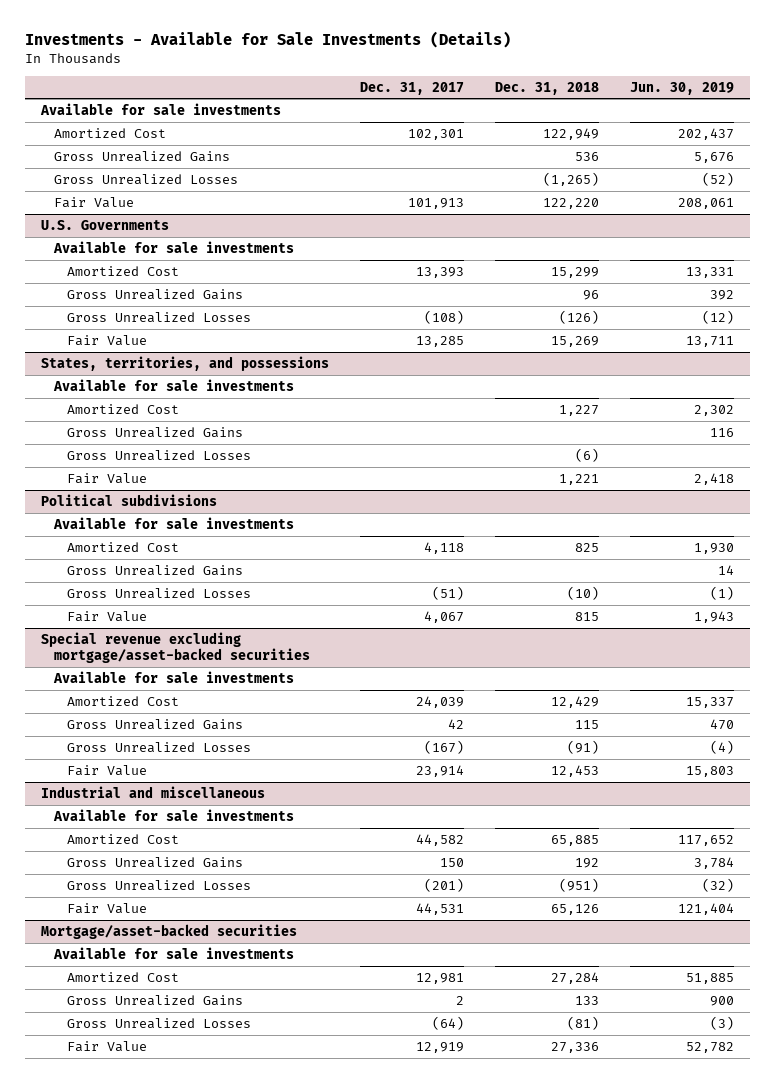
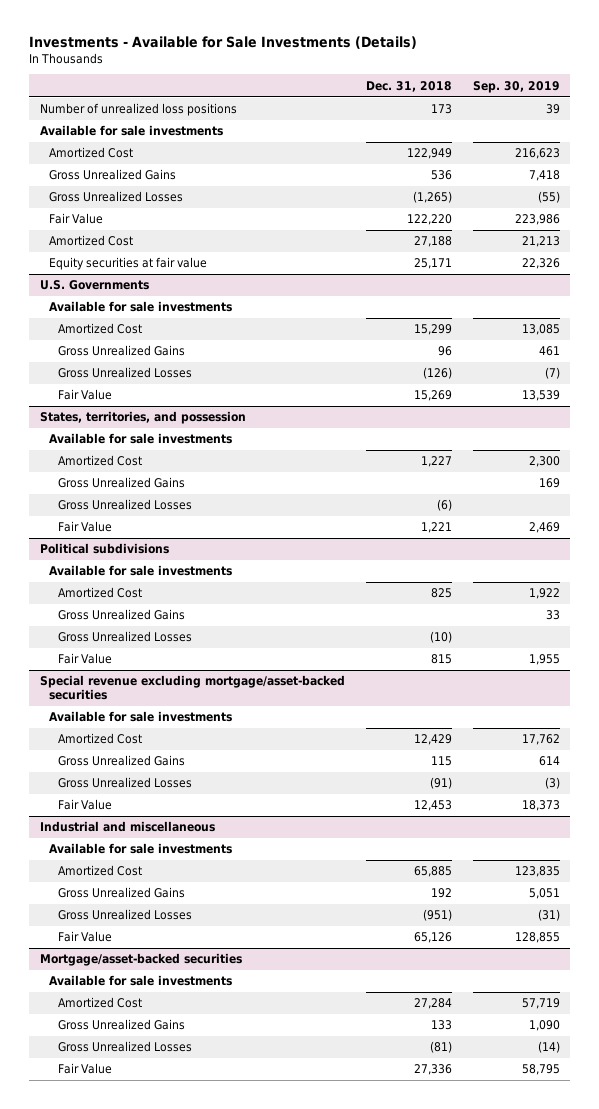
- | Dec. 31, 2017 | Dec. 31, 2018 | Jun. 30, 2019
+ | Dec. 31, 2018 | Sep. 30, 2019
+ Number of unrealized loss positions | 173 | 39
+ Amortized Cost | 27,188 | 21,213
+ Equity securities at fair value | 25,171 | 22,326
- States, territories, and possessions
+ States, territories, and possession

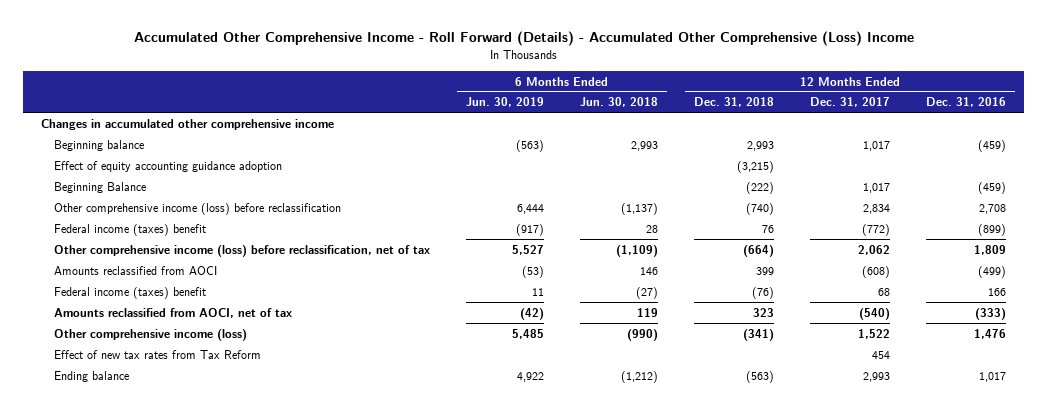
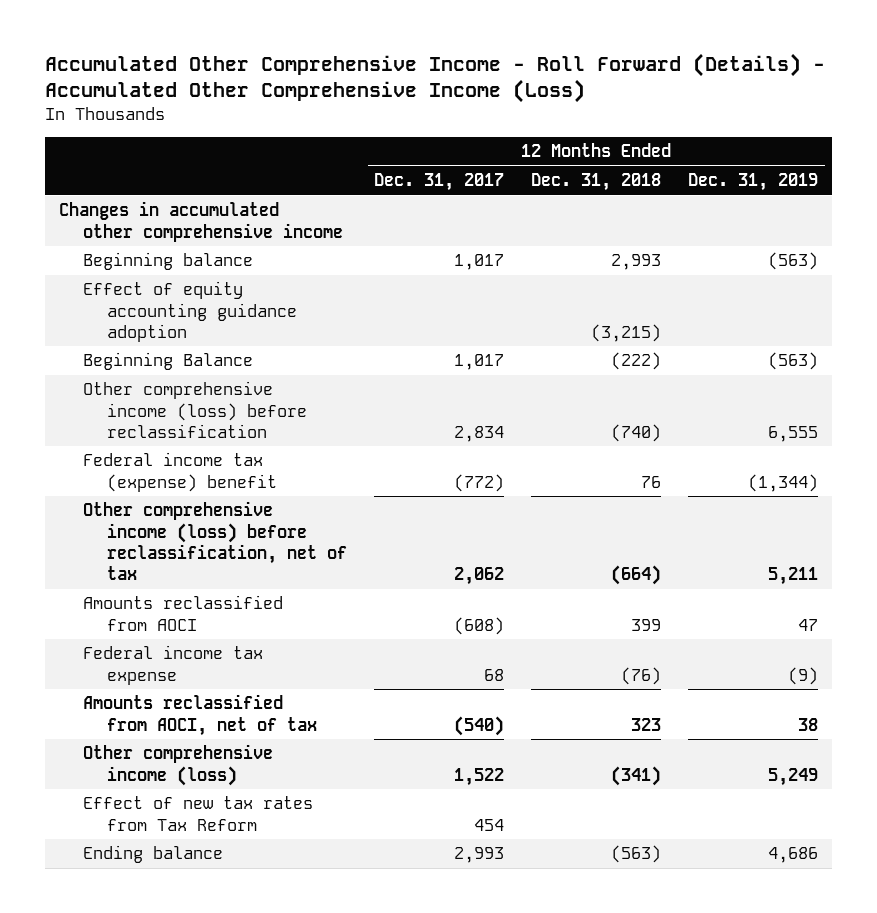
- Accumulated Other Comprehensive Income - Roll Forward (Details) - Accumulated Other Comprehensive (Loss) Income
+ Accumulated Other Comprehensive Income - Roll Forward (Details) - Accumulated Other Comprehensive Income (Loss)
- | 6 Months Ended Jun. 30, 2019 | 6 Months Ended Jun. 30, 2018 | 12 Months Ended Dec. 31, 2018 | 12 Months Ended Dec. 31, 2017 | 12 Months Ended Dec. 31, 2016
+ | 12 Months Ended Dec. 31, 2017 | 12 Months Ended Dec. 31, 2018 | 12 Months Ended Dec. 31, 2019
- Federal income (taxes) benefit | (917) | 28 | 76 | (772) | (899)
+ Federal income tax (expense) benefit | (772) | 76 | (1,344)
- Federal income (taxes) benefit | 11 | (27) | (76) | 68 | 166
+ Federal income tax expense | 68 | (76) | (9)

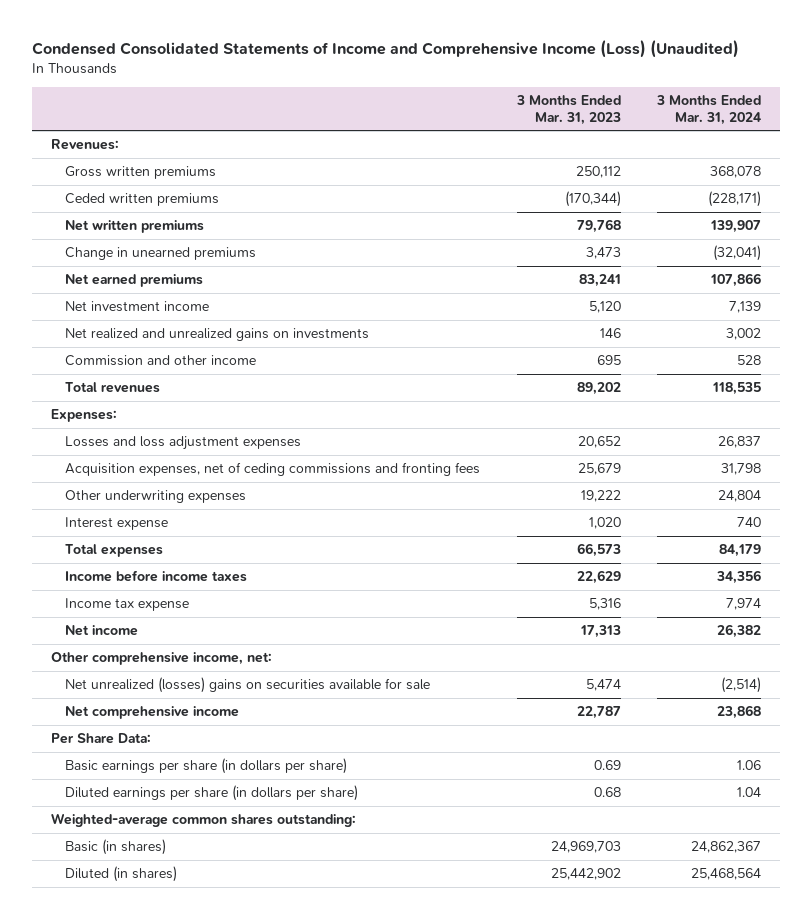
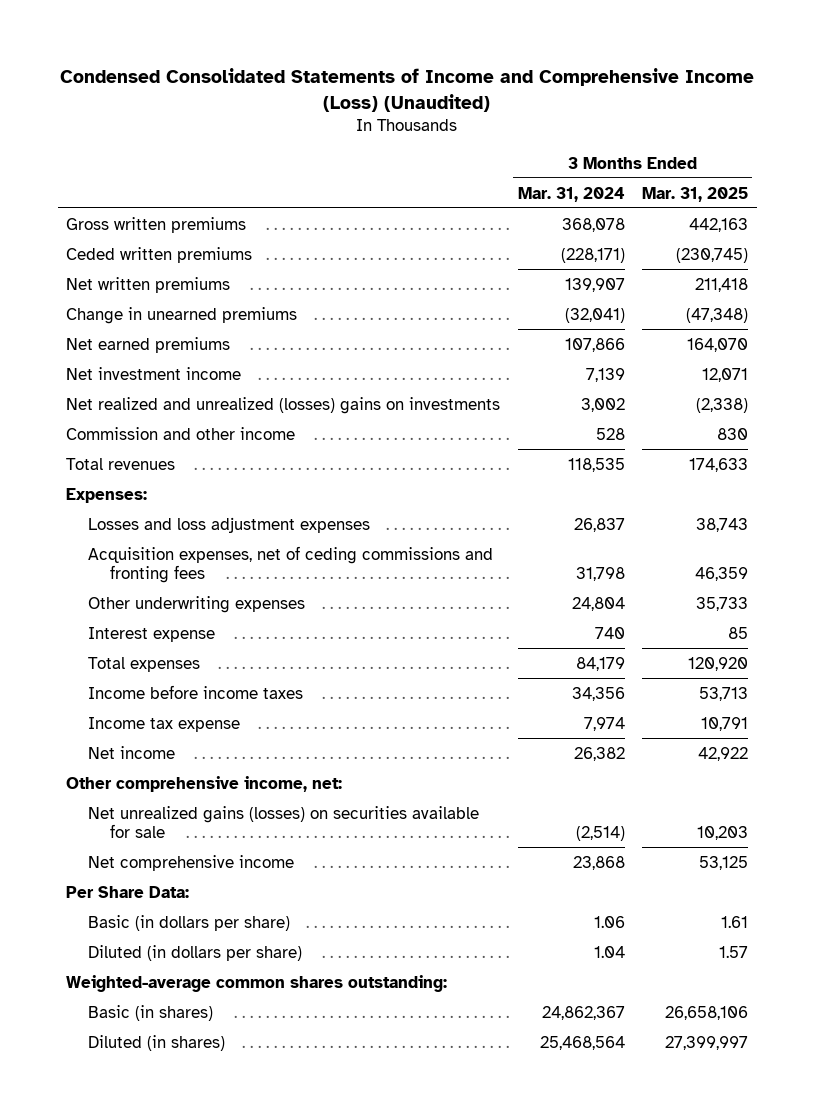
- | 3 Months Ended Mar. 31, 2023 | 3 Months Ended Mar. 31, 2024
+ | 3 Months Ended Mar. 31, 2024 | 3 Months Ended Mar. 31, 2025
- Revenues:
- Net realized and unrealized gains on investments | 146 | 3,002
+ Net realized and unrealized (losses) gains on investments | 3,002 | (2,338)
- Net unrealized (losses) gains on securities available for sale | 5,474 | (2,514)
+ Net unrealized gains (losses) on securities available for sale | (2,514) | 10,203
- Basic earnings per share (in dollars per share) | 0.69 | 1.06
- Diluted earnings per share (in dollars per share) | 0.68 | 1.04
+ Basic (in dollars per share) | 1.06 | 1.61
+ Diluted (in dollars per share) | 1.04 | 1.57

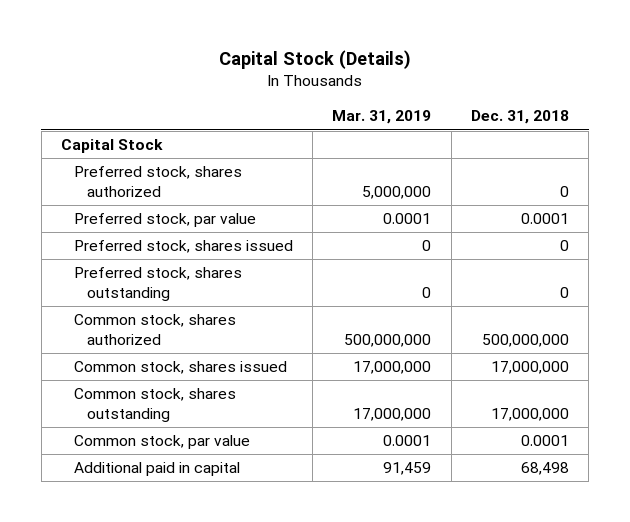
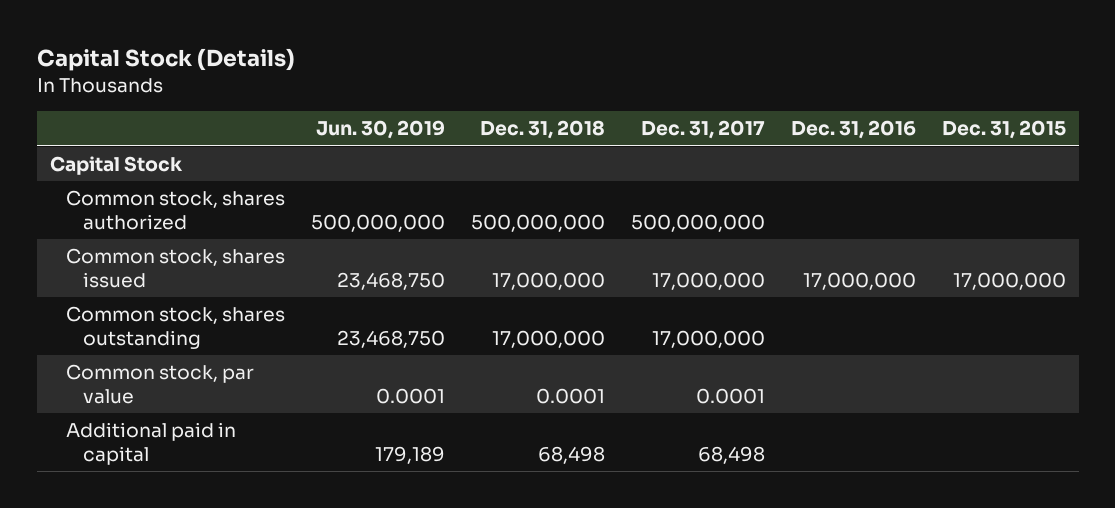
- | Mar. 31, 2019 | Dec. 31, 2018
+ | Jun. 30, 2019 | Dec. 31, 2018 | Dec. 31, 2017 | Dec. 31, 2016 | Dec. 31, 2015
- Preferred stock, shares authorized | 5,000,000 | 0
- Preferred stock, par value | 0.0001 | 0.0001
- Preferred stock, shares issued | 0 | 0
- Preferred stock, shares outstanding | 0 | 0

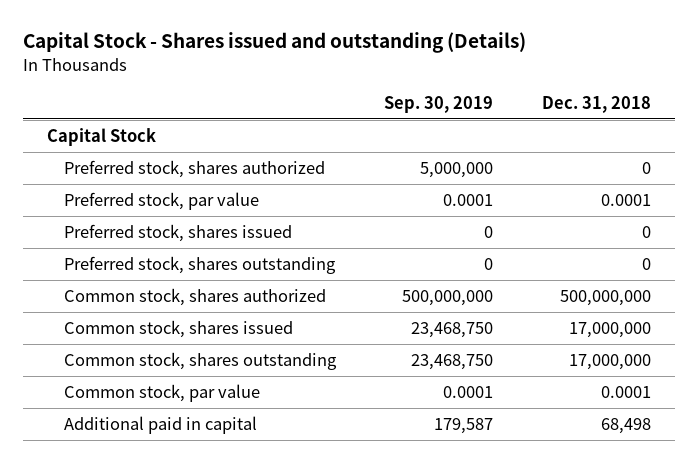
- Capital Stock (Details)
+ Capital Stock - Shares issued and outstanding (Details)
- | Jun. 30, 2019 | Dec. 31, 2018 | Dec. 31, 2017 | Dec. 31, 2016 | Dec. 31, 2015
+ | Sep. 30, 2019 | Dec. 31, 2018
+ Preferred stock, shares authorized | 5,000,000 | 0
+ Preferred stock, par value | 0.0001 | 0.0001
+ Preferred stock, shares issued | 0 | 0
+ Preferred stock, shares outstanding | 0 | 0

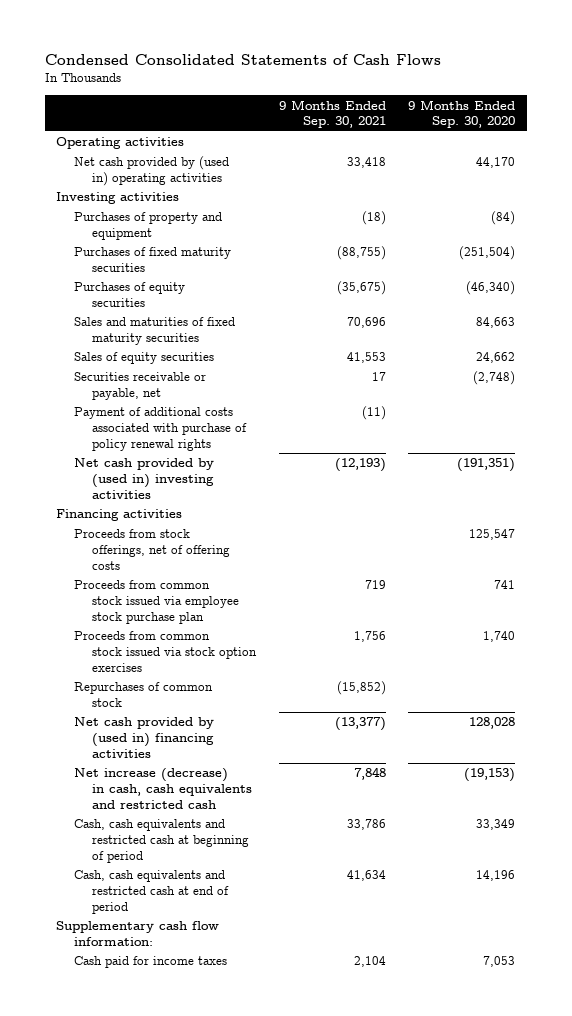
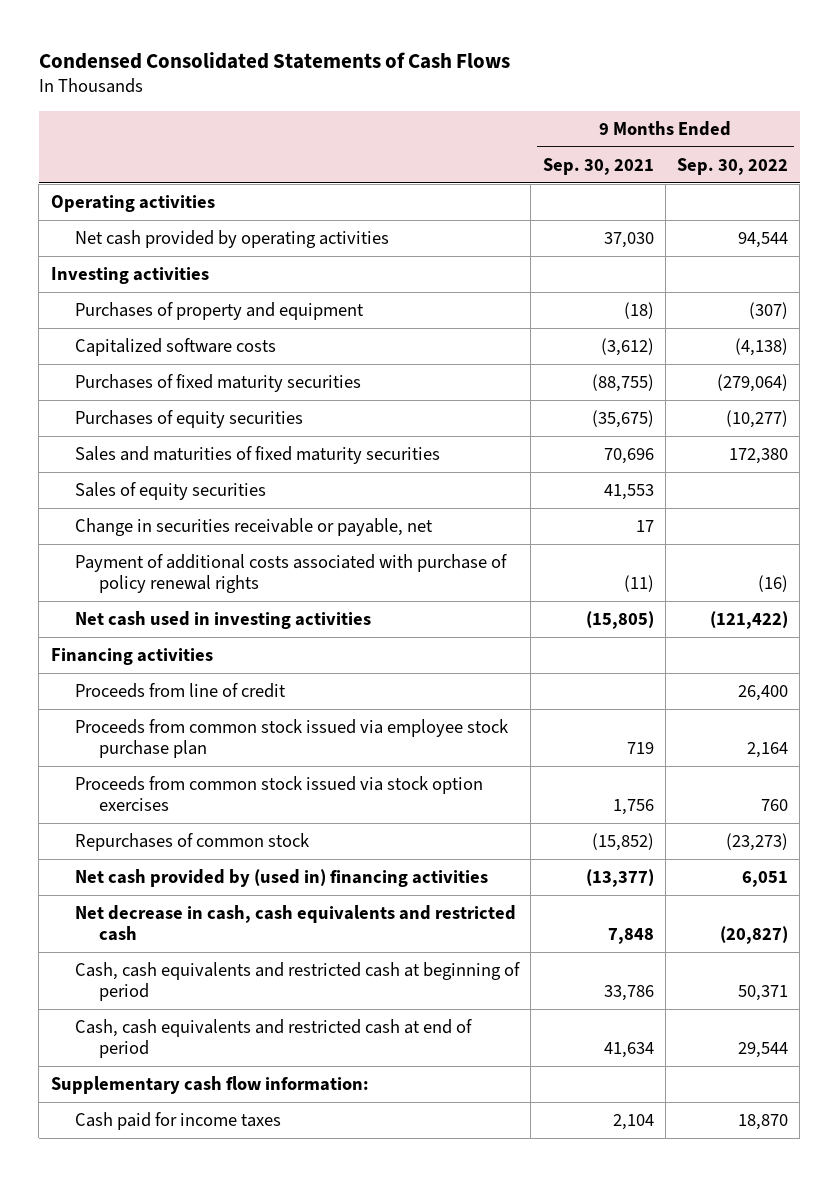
- | 9 Months Ended Sep. 30, 2021 | 9 Months Ended Sep. 30, 2020
+ | 9 Months Ended Sep. 30, 2021 | 9 Months Ended Sep. 30, 2022
- Net cash provided by (used in) operating activities | 33,418 | 44,170
+ Net cash provided by operating activities | 37,030 | 94,544
+ Capitalized software costs | (3,612) | (4,138)
- Securities receivable or payable, net | 17 | (2,748)
+ Change in securities receivable or payable, net | 17 |
- Net cash provided by (used in) investing activities | (12,193) | (191,351)
+ Net cash used in investing activities | (15,805) | (121,422)
- Proceeds from stock offerings, net of offering costs | | 125,547
+ Proceeds from line of credit | | 26,400
- Net increase (decrease) in cash, cash equivalents and restricted cash | 7,848 | (19,153)
+ Net decrease in cash, cash equivalents and restricted cash | 7,848 | (20,827)

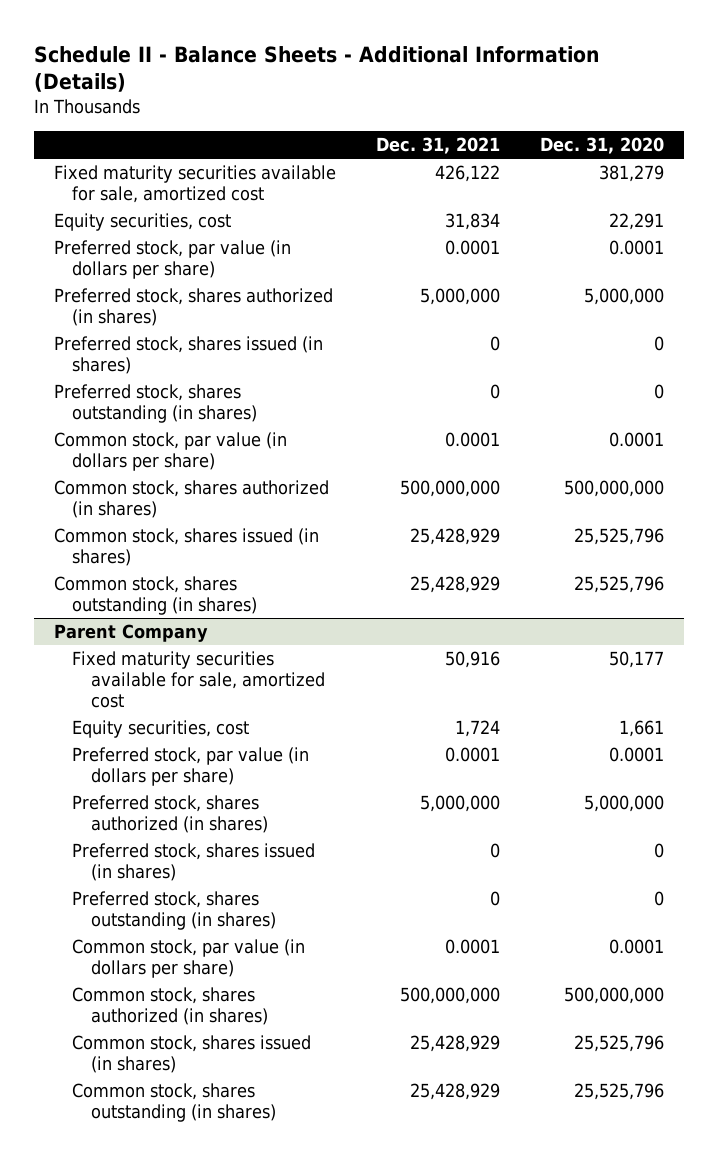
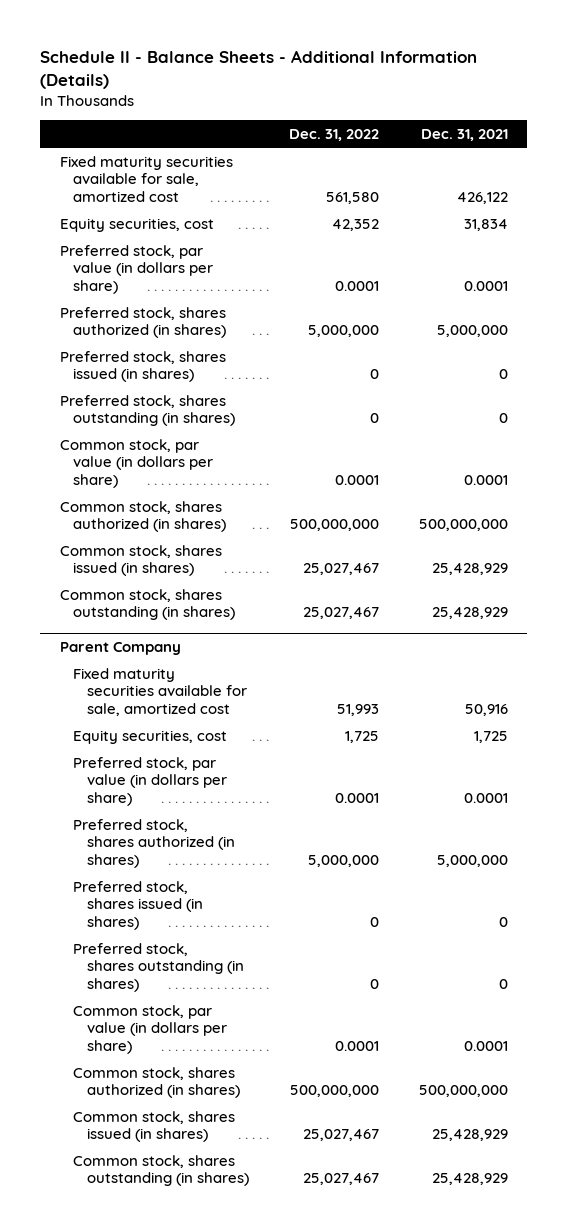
- | Dec. 31, 2021 | Dec. 31, 2020
+ | Dec. 31, 2022 | Dec. 31, 2021
@ Parent Company
- Equity securities, cost | 1,724 | 1,661
+ Equity securities, cost | 1,725 | 1,725

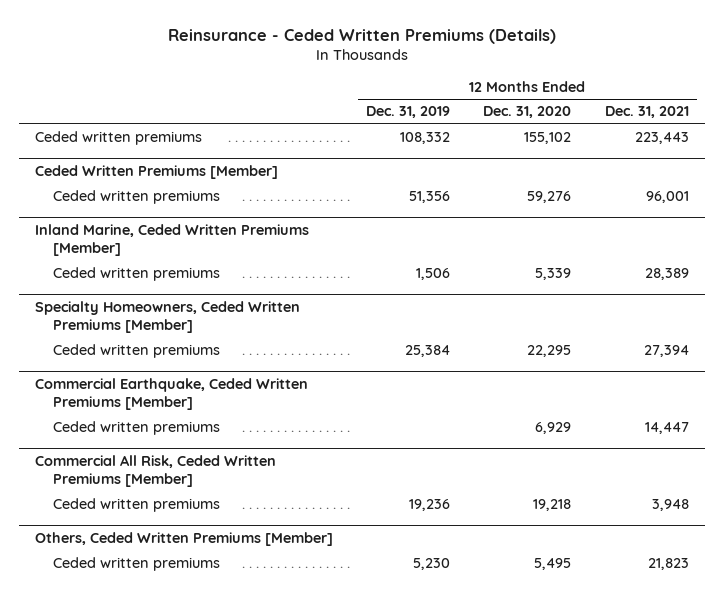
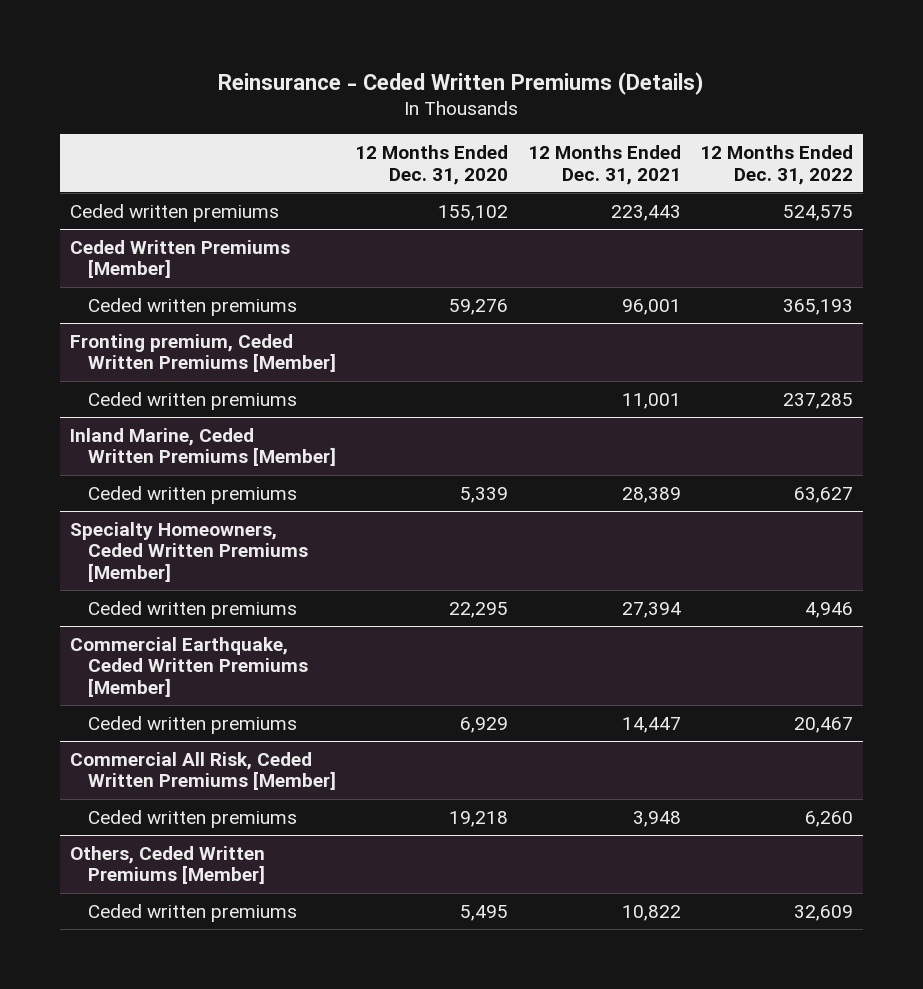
- | 12 Months Ended Dec. 31, 2019 | 12 Months Ended Dec. 31, 2020 | 12 Months Ended Dec. 31, 2021
+ | 12 Months Ended Dec. 31, 2020 | 12 Months Ended Dec. 31, 2021 | 12 Months Ended Dec. 31, 2022
+ Fronting premium, Ceded Written Premiums [Member]
+ Ceded written premiums | | 11,001 | 237,285
@ Others, Ceded Written Premiums [Member]
- Ceded written premiums | 5,230 | 5,495 | 21,823
+ Ceded written premiums | 5,495 | 10,822 | 32,609

